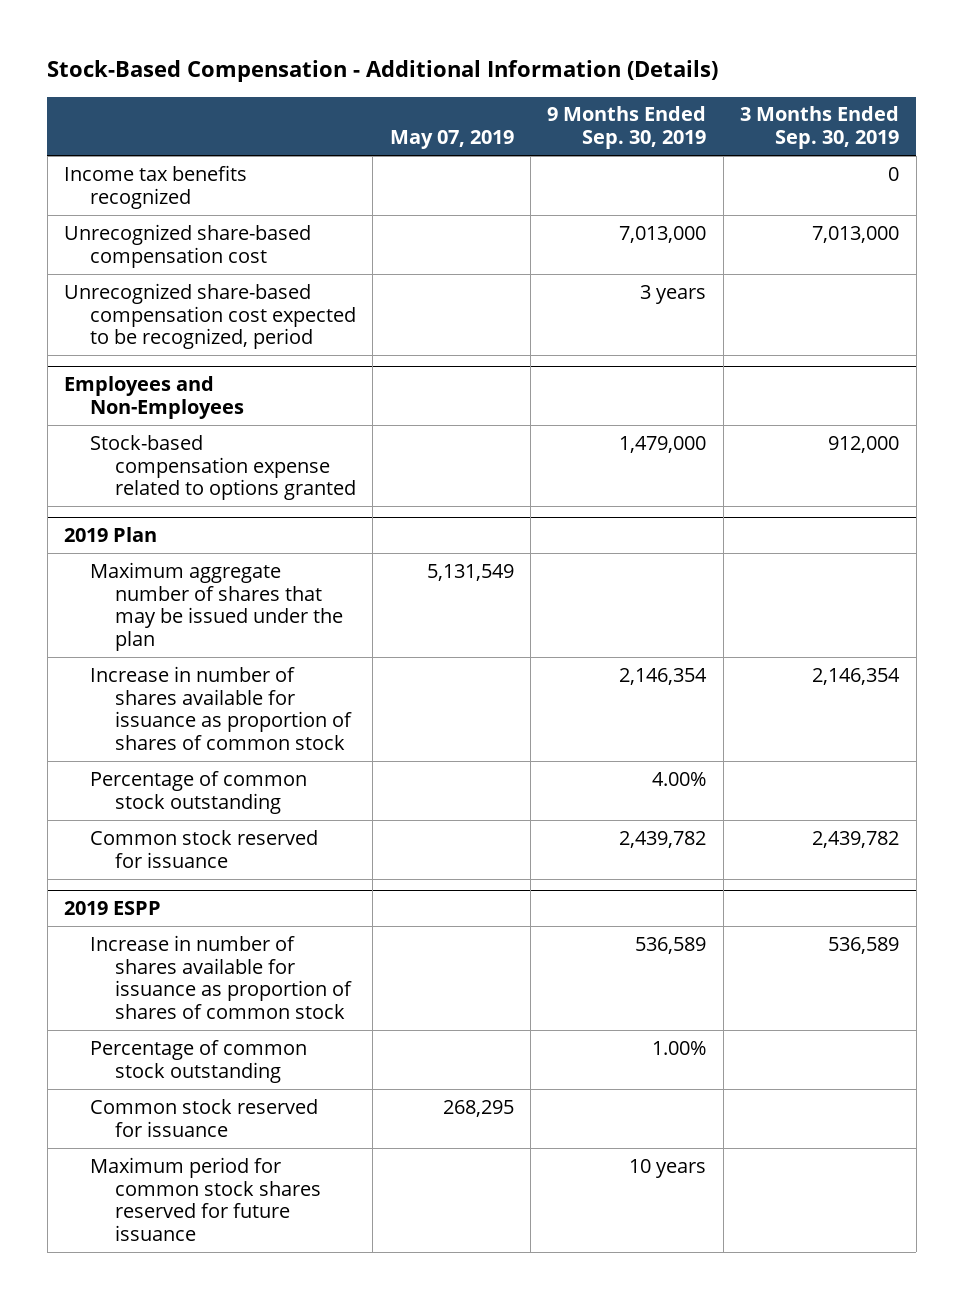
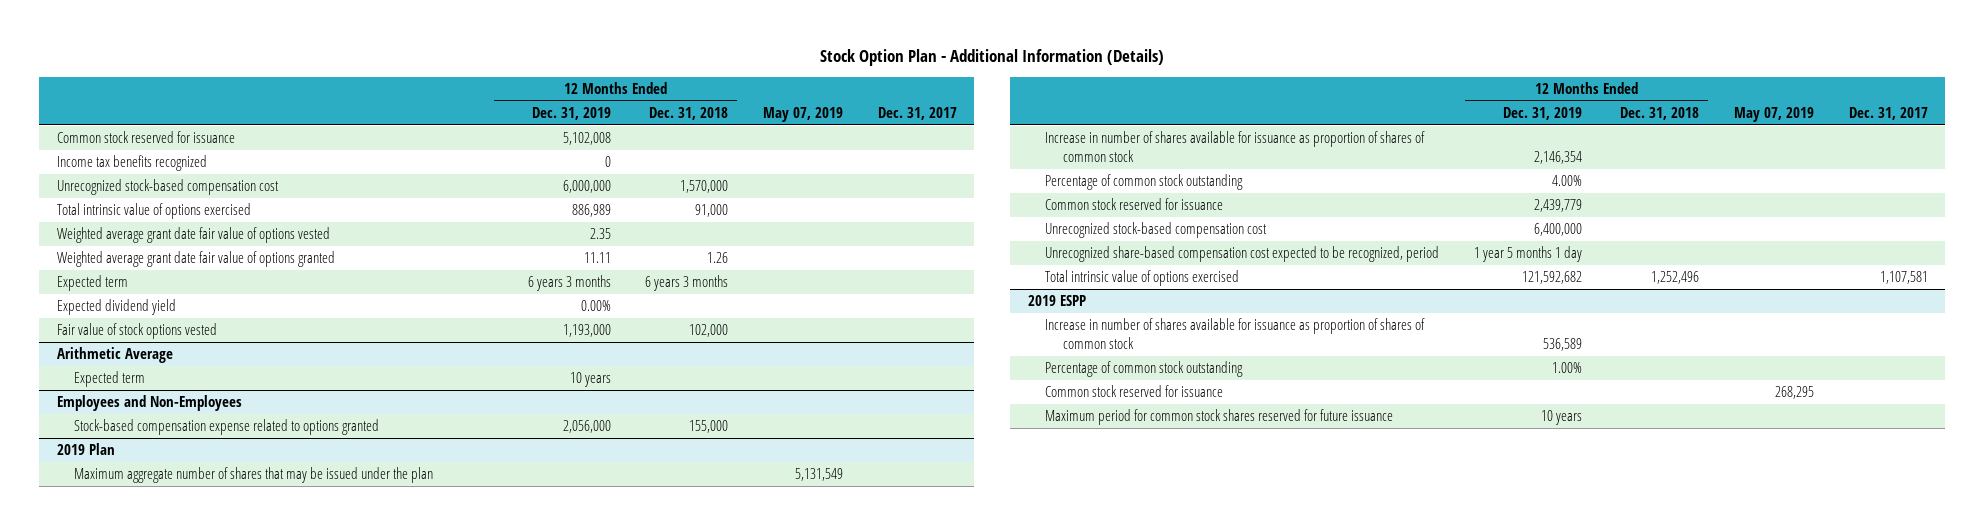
- Stock-Based Compensation - Additional Information (Details)
+ Stock Option Plan - Additional Information (Details)
- | May 07, 2019 | 9 Months Ended Sep. 30, 2019 | 3 Months Ended Sep. 30, 2019
+ | 12 Months Ended Dec. 31, 2019 | 12 Months Ended Dec. 31, 2018 | May 07, 2019 | Dec. 31, 2017
+ Common stock reserved for issuance | 5,102,008 | | |
- Unrecognized share-based compensation cost | | 7,013,000 | 7,013,000
- Unrecognized share-based compensation cost expected to be recognized, period | | 3 years |
+ Unrecognized stock-based compensation cost | 6,000,000 | 1,570,000 | |
+ Total intrinsic value of options exercised | 886,989 | 91,000 | |
+ Weighted average grant date fair value of options vested | 2.35 | | |
+ Weighted average grant date fair value of options granted | 11.11 | 1.26 | |
+ Expected term | 6 years 3 months | 6 years 3 months | |
+ Expected dividend yield | 0.00% | | |
+ Fair value of stock options vested | 1,193,000 | 102,000 | |
+ Arithmetic Average
+ Expected term | 10 years | | |
@ 2019 Plan
+ Unrecognized stock-based compensation cost | 6,400,000 | | |
+ Unrecognized share-based compensation cost expected to be recognized, period | 1 year 5 months 1 day | | |
+ Total intrinsic value of options exercised | 121,592,682 | 1,252,496 | | 1,107,581

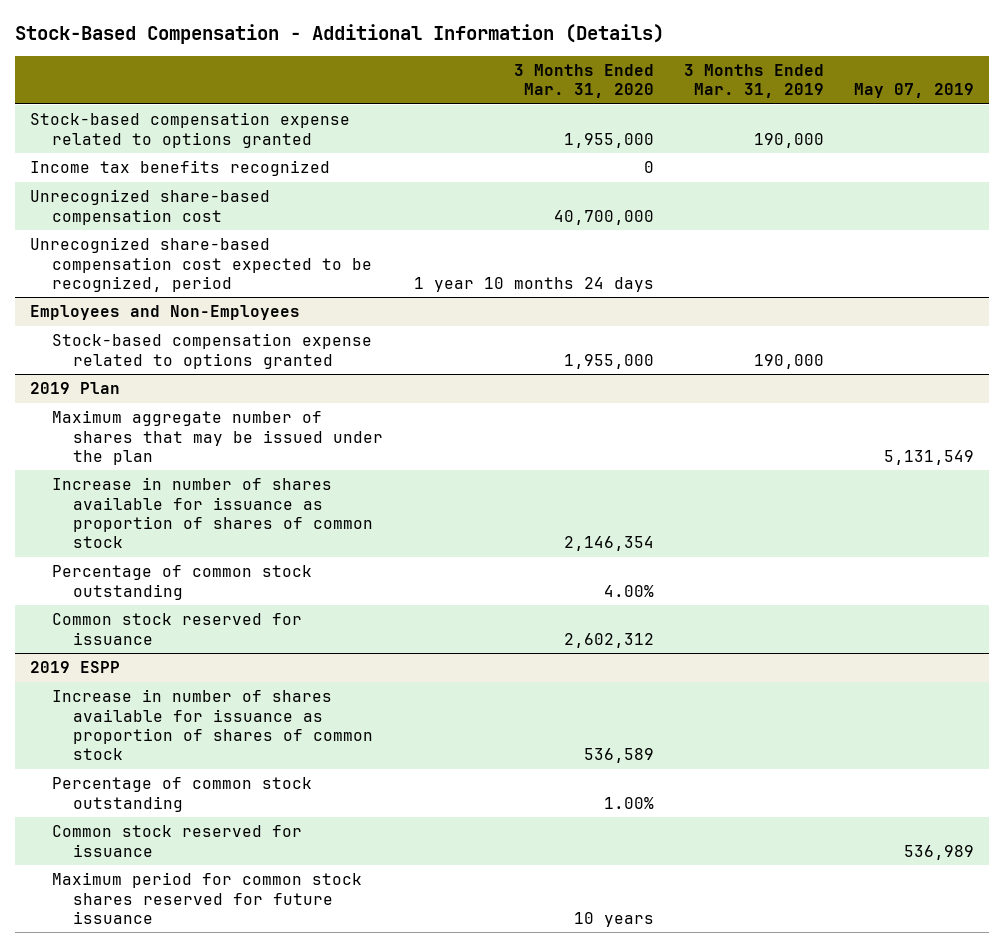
- Stock Option Plan - Additional Information (Details)
+ Stock-Based Compensation - Additional Information (Details)
- | 12 Months Ended Dec. 31, 2019 | 12 Months Ended Dec. 31, 2018 | May 07, 2019 | Dec. 31, 2017
+ | 3 Months Ended Mar. 31, 2020 | 3 Months Ended Mar. 31, 2019 | May 07, 2019
- Common stock reserved for issuance | 5,102,008 | | |
+ Stock-based compensation expense related to options granted | 1,955,000 | 190,000 |
- Unrecognized stock-based compensation cost | 6,000,000 | 1,570,000 | |
- Total intrinsic value of options exercised | 886,989 | 91,000 | |
- Weighted average grant date fair value of options vested | 2.35 | | |
- Weighted average grant date fair value of options granted | 11.11 | 1.26 | |
- Expected term | 6 years 3 months | 6 years 3 months | |
- Expected dividend yield | 0.00% | | |
- Fair value of stock options vested | 1,193,000 | 102,000 | |
- Arithmetic Average
- Expected term | 10 years | | |
+ Unrecognized share-based compensation cost | 40,700,000 | |
+ Unrecognized share-based compensation cost expected to be recognized, period | 1 year 10 months 24 days | |
@ 2019 Plan
- Unrecognized stock-based compensation cost | 6,400,000 | | |
- Unrecognized share-based compensation cost expected to be recognized, period | 1 year 5 months 1 day | | |
- Total intrinsic value of options exercised | 121,592,682 | 1,252,496 | | 1,107,581
@ 2019 ESPP
- Common stock reserved for issuance | | | 268,295 |
+ Common stock reserved for issuance | | | 536,989

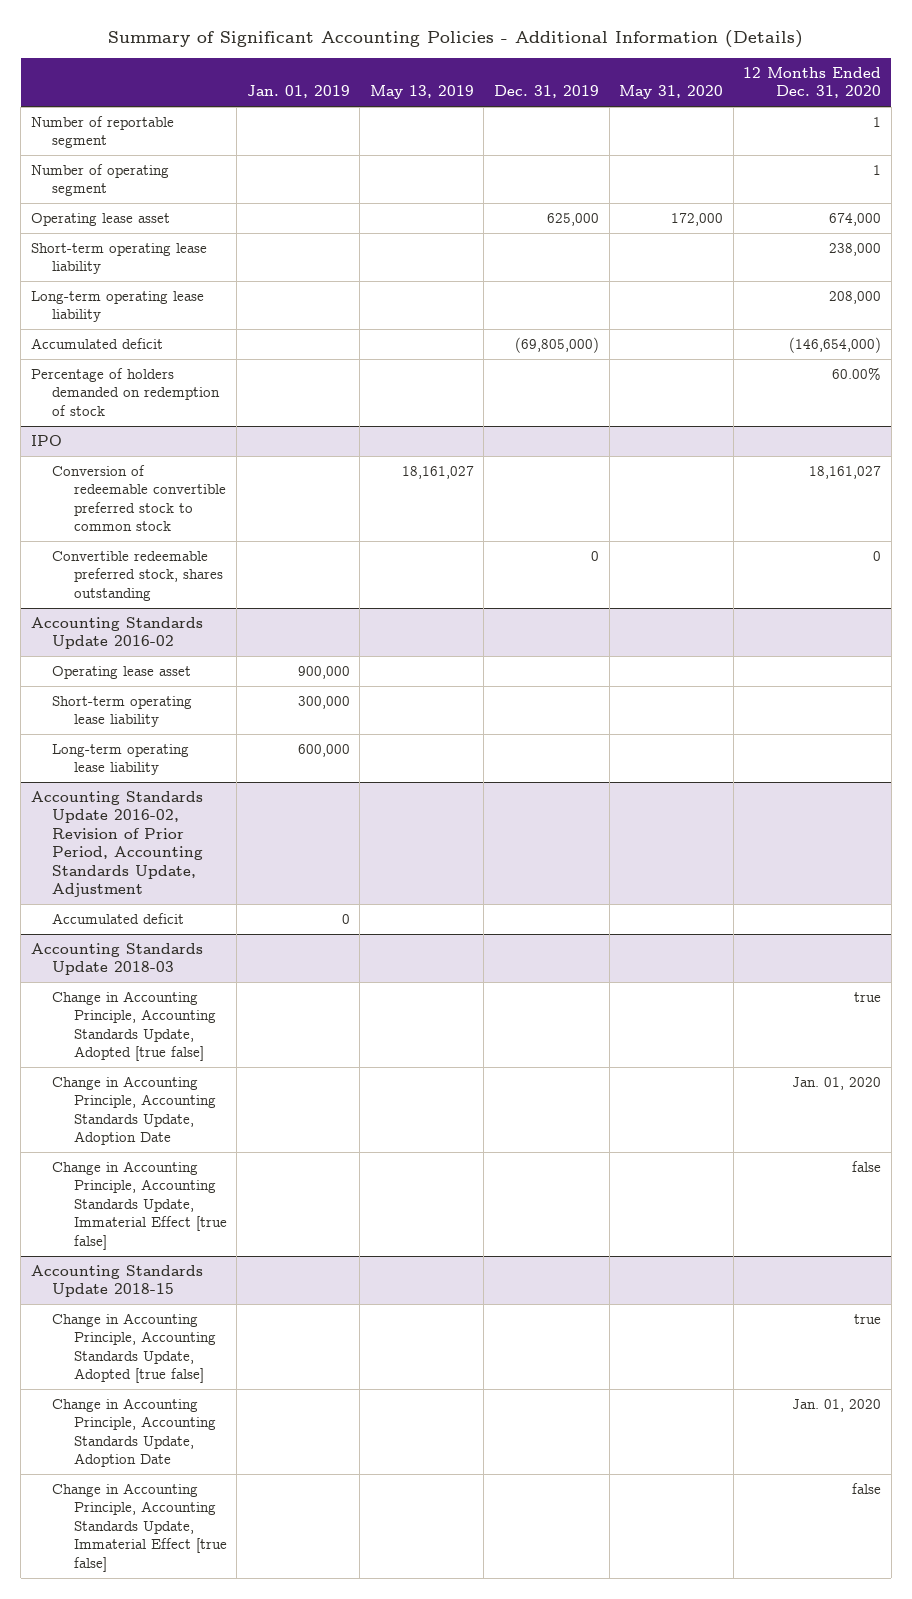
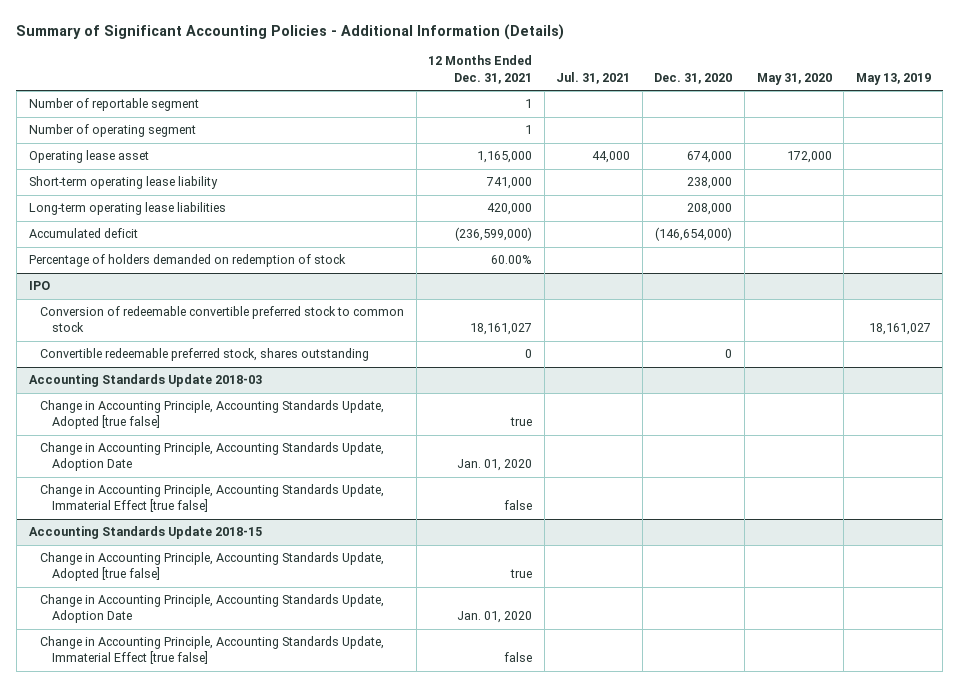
- | Jan. 01, 2019 | May 13, 2019 | Dec. 31, 2019 | May 31, 2020 | 12 Months Ended Dec. 31, 2020
+ | 12 Months Ended Dec. 31, 2021 | Jul. 31, 2021 | Dec. 31, 2020 | May 31, 2020 | May 13, 2019
- Long-term operating lease liability | | | | | 208,000
+ Long-term operating lease liabilities | 420,000 | | 208,000 | |
- Accounting Standards Update 2016-02
- Operating lease asset | 900,000 | | | |
- Short-term operating lease liability | 300,000 | | | |
- Long-term operating lease liability | 600,000 | | | |
- Accounting Standards Update 2016-02, Revision of Prior Period, Accounting Standards Update, Adjustment
- Accumulated deficit | 0 | | | |

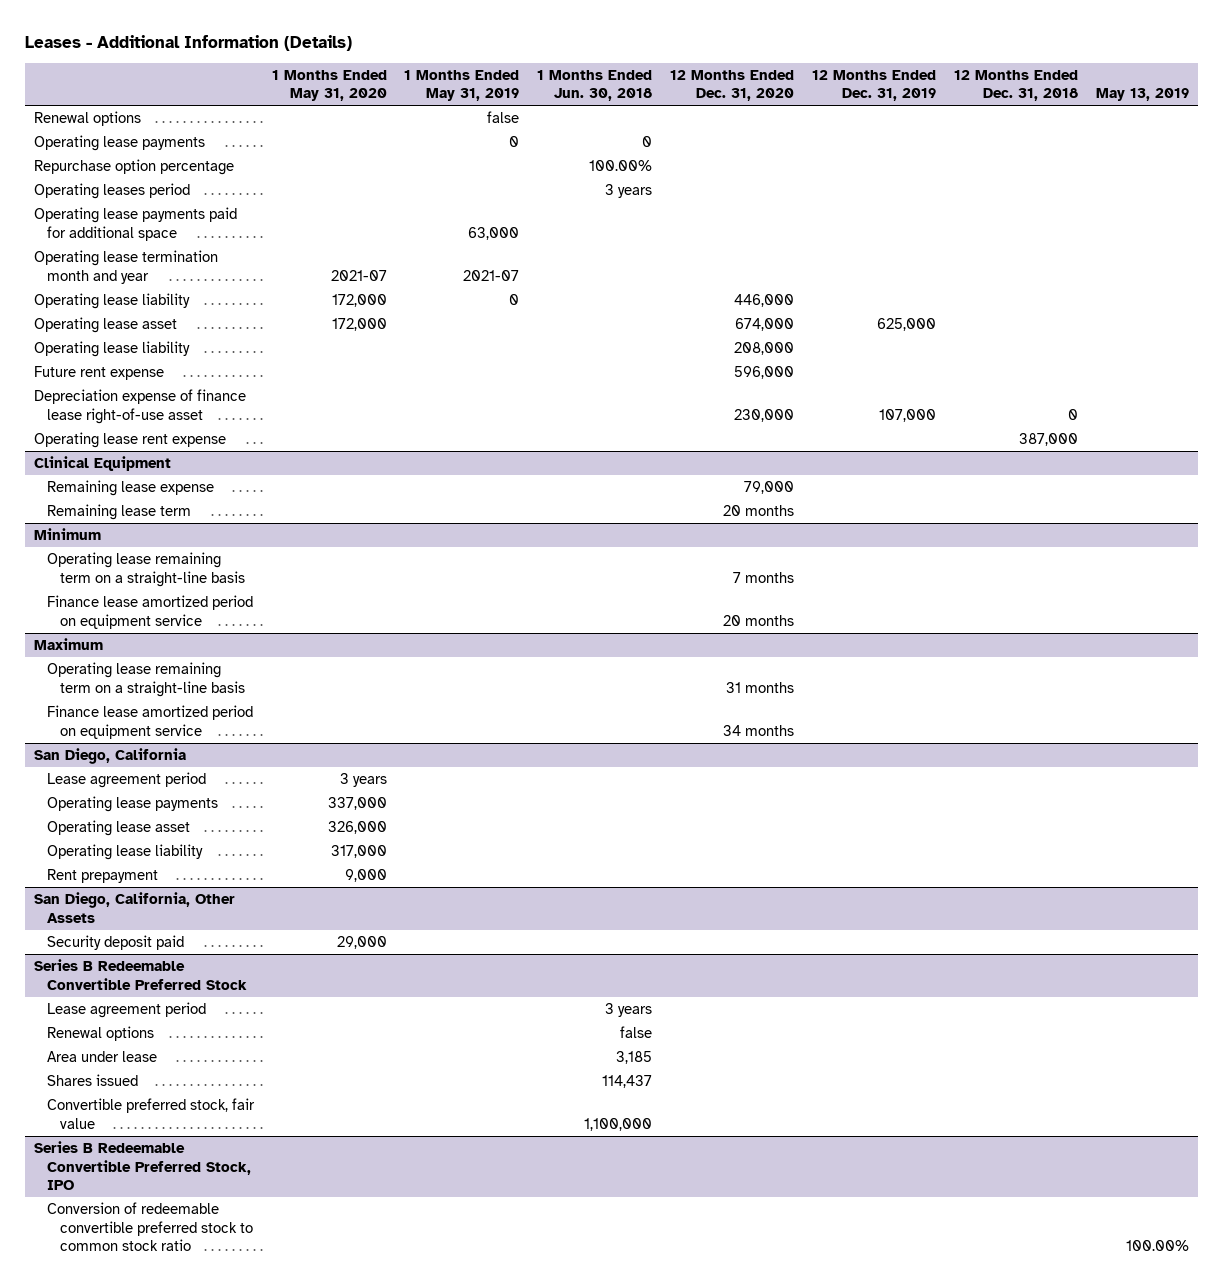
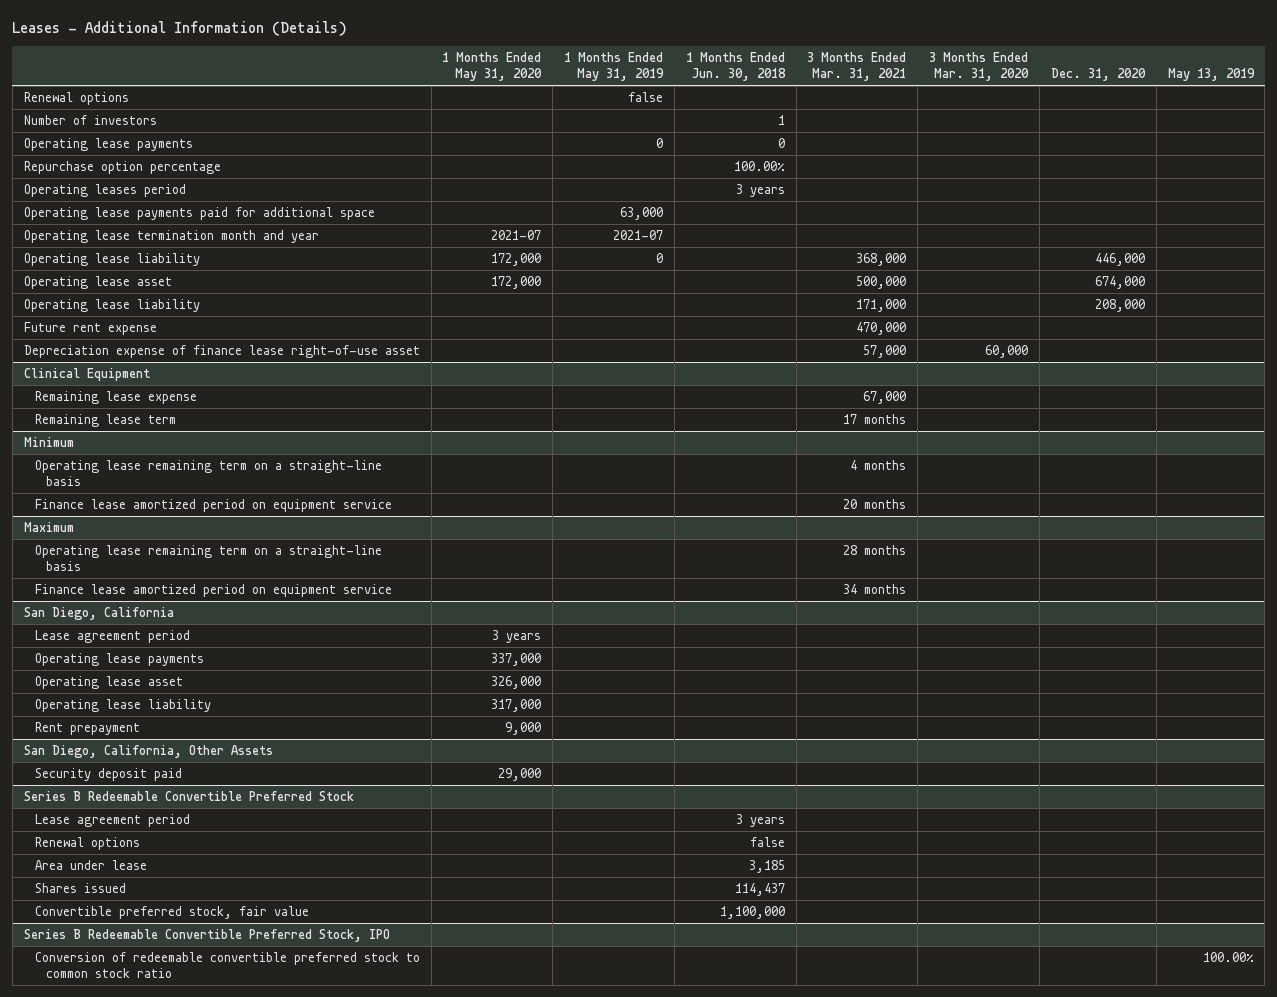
- | 1 Months Ended May 31, 2020 | 1 Months Ended May 31, 2019 | 1 Months Ended Jun. 30, 2018 | 12 Months Ended Dec. 31, 2020 | 12 Months Ended Dec. 31, 2019 | 12 Months Ended Dec. 31, 2018 | May 13, 2019
+ | 1 Months Ended May 31, 2020 | 1 Months Ended May 31, 2019 | 1 Months Ended Jun. 30, 2018 | 3 Months Ended Mar. 31, 2021 | 3 Months Ended Mar. 31, 2020 | Dec. 31, 2020 | May 13, 2019
+ Number of investors | | | 1 | | | |
- Operating lease rent expense | | | | | | 387,000 |

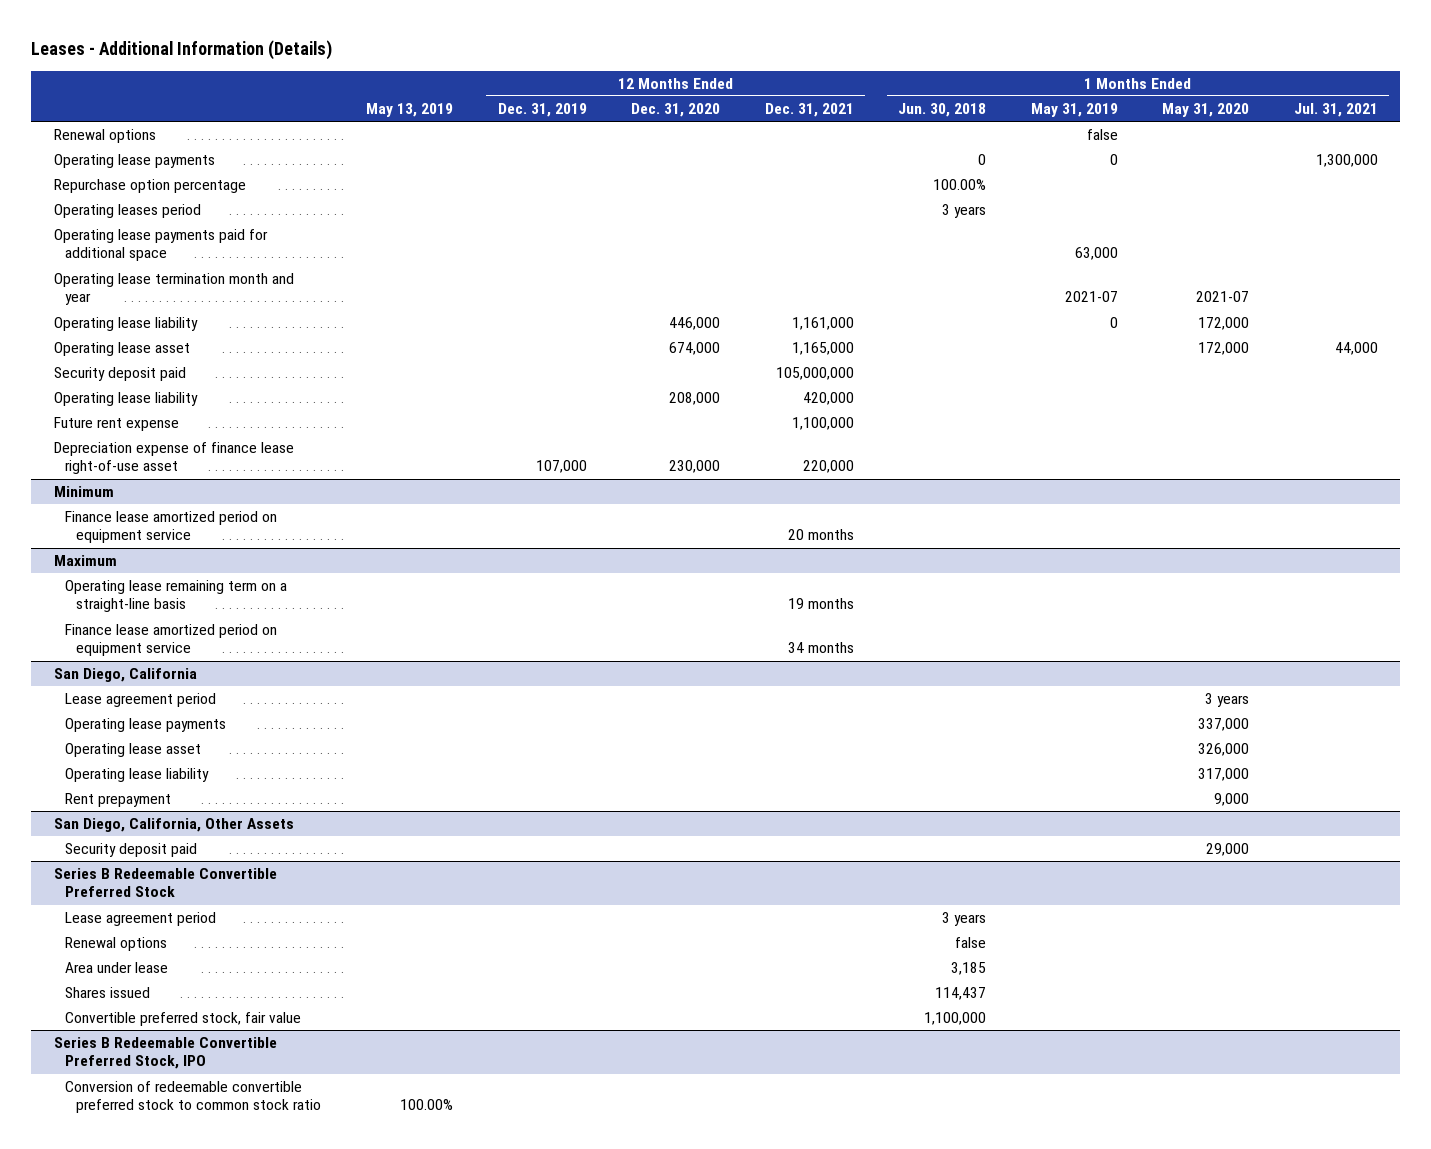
- | 1 Months Ended May 31, 2020 | 1 Months Ended May 31, 2019 | 1 Months Ended Jun. 30, 2018 | 3 Months Ended Mar. 31, 2021 | 3 Months Ended Mar. 31, 2020 | Dec. 31, 2020 | May 13, 2019
+ | May 13, 2019 | 12 Months Ended Dec. 31, 2019 | 12 Months Ended Dec. 31, 2020 | 12 Months Ended Dec. 31, 2021 | 1 Months Ended Jun. 30, 2018 | 1 Months Ended May 31, 2019 | 1 Months Ended May 31, 2020 | 1 Months Ended Jul. 31, 2021
- Number of investors | | | 1 | | | |
+ Security deposit paid | | | | 105,000,000 | | | |
- Clinical Equipment
- Remaining lease expense | | | | 67,000 | | |
- Remaining lease term | | | | 17 months | | |
@ Minimum
- Operating lease remaining term on a straight-line basis | | | | 4 months | | |

